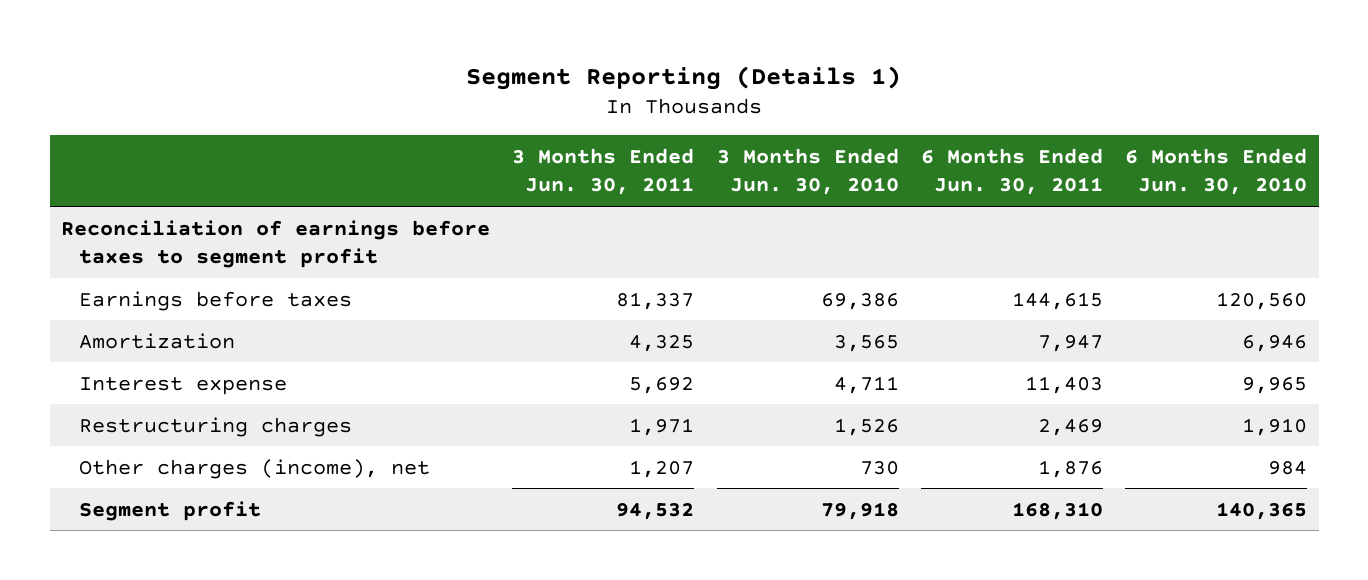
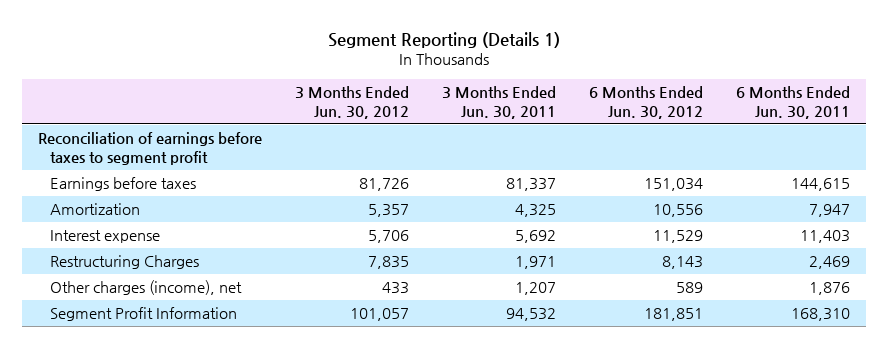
- | 3 Months Ended Jun. 30, 2011 | 3 Months Ended Jun. 30, 2010 | 6 Months Ended Jun. 30, 2011 | 6 Months Ended Jun. 30, 2010
+ | 3 Months Ended Jun. 30, 2012 | 3 Months Ended Jun. 30, 2011 | 6 Months Ended Jun. 30, 2012 | 6 Months Ended Jun. 30, 2011
- Restructuring charges | 1,971 | 1,526 | 2,469 | 1,910
+ Restructuring Charges | 7,835 | 1,971 | 8,143 | 2,469
- Segment profit | 94,532 | 79,918 | 168,310 | 140,365
+ Segment Profit Information | 101,057 | 94,532 | 181,851 | 168,310

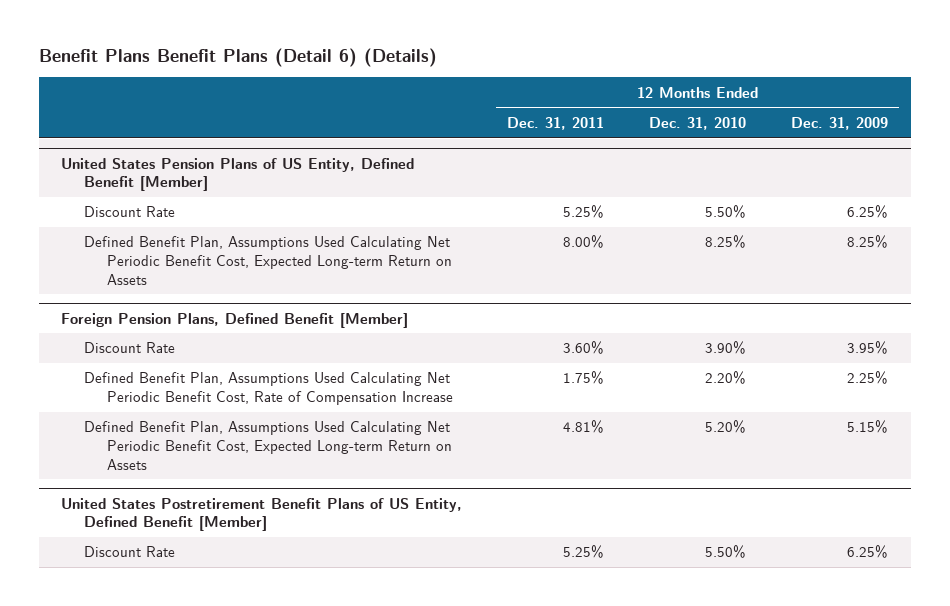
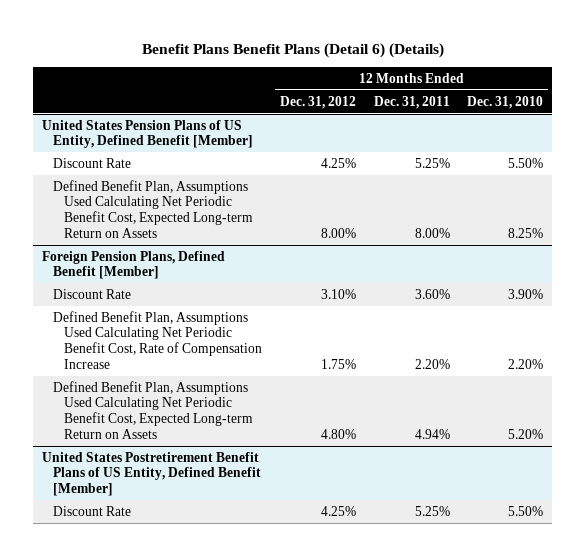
- | 12 Months Ended Dec. 31, 2011 | 12 Months Ended Dec. 31, 2010 | 12 Months Ended Dec. 31, 2009
+ | 12 Months Ended Dec. 31, 2012 | 12 Months Ended Dec. 31, 2011 | 12 Months Ended Dec. 31, 2010
@ Foreign Pension Plans, Defined Benefit [Member]
- Defined Benefit Plan, Assumptions Used Calculating Net Periodic Benefit Cost, Rate of Compensation Increase | 1.75% | 2.20% | 2.25%
- Defined Benefit Plan, Assumptions Used Calculating Net Periodic Benefit Cost, Expected Long-term Return on Assets | 4.81% | 5.20% | 5.15%
+ Defined Benefit Plan, Assumptions Used Calculating Net Periodic Benefit Cost, Rate of Compensation Increase | 1.75% | 2.20% | 2.20%
+ Defined Benefit Plan, Assumptions Used Calculating Net Periodic Benefit Cost, Expected Long-term Return on Assets | 4.80% | 4.94% | 5.20%

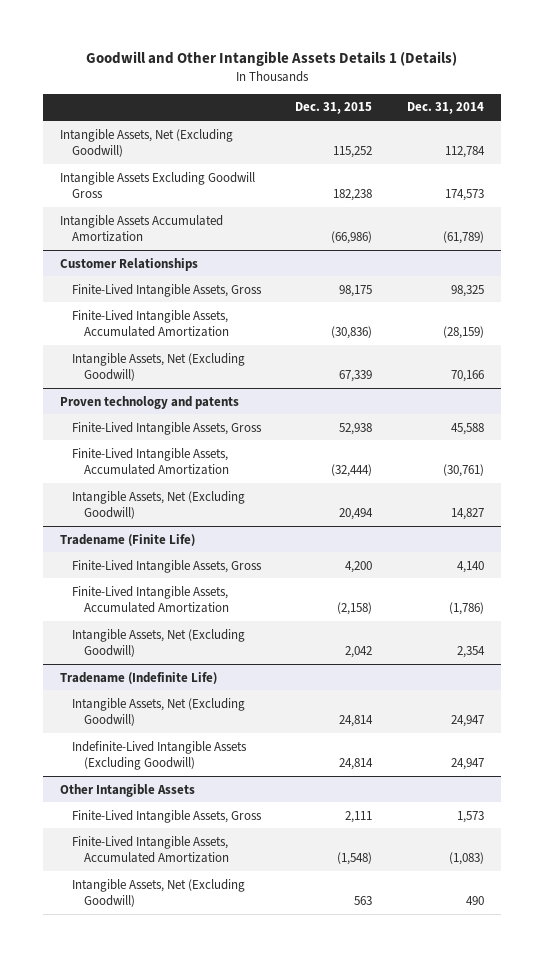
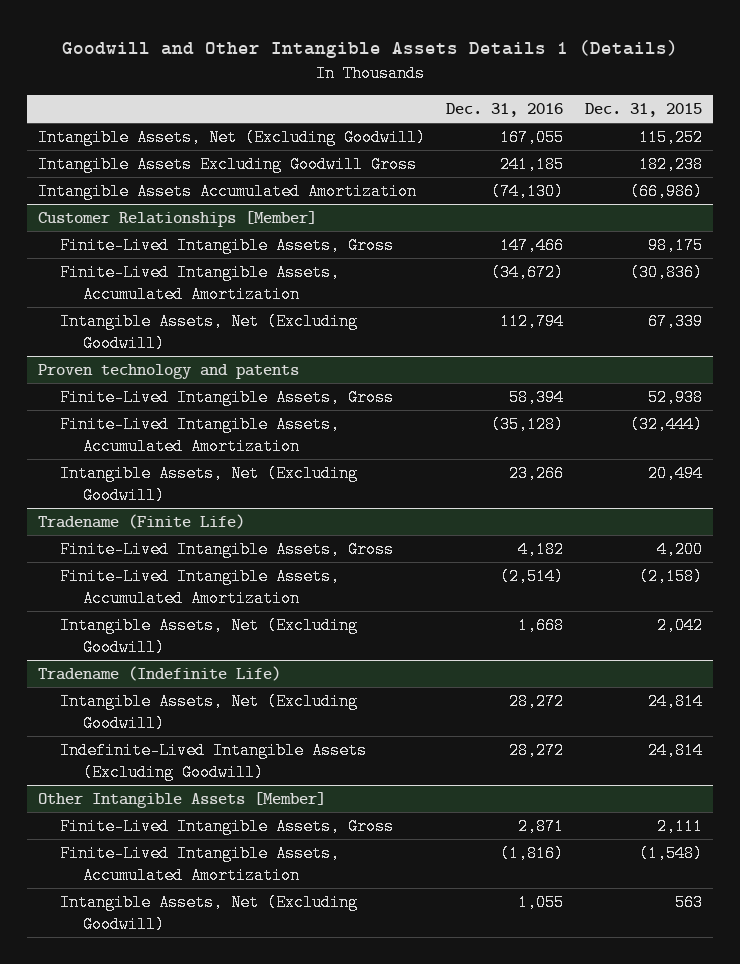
- | Dec. 31, 2015 | Dec. 31, 2014
+ | Dec. 31, 2016 | Dec. 31, 2015
- Customer Relationships
+ Customer Relationships [Member]
- Other Intangible Assets
+ Other Intangible Assets [Member]

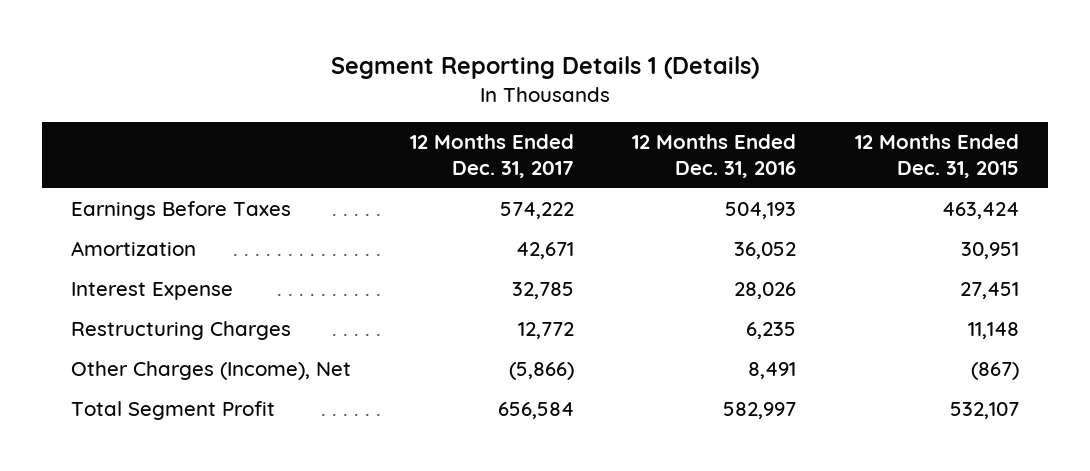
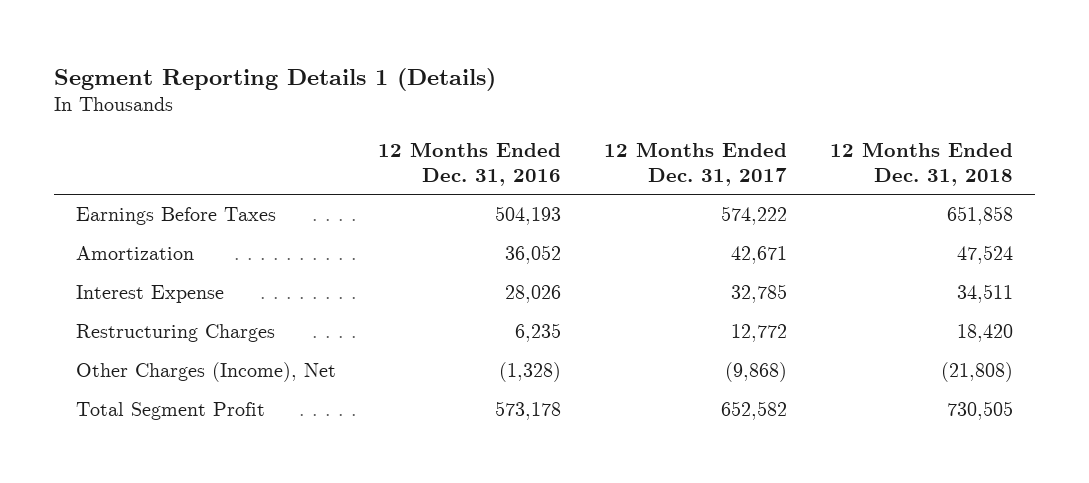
- | 12 Months Ended Dec. 31, 2017 | 12 Months Ended Dec. 31, 2016 | 12 Months Ended Dec. 31, 2015
+ | 12 Months Ended Dec. 31, 2016 | 12 Months Ended Dec. 31, 2017 | 12 Months Ended Dec. 31, 2018
- Other Charges (Income), Net | (5,866) | 8,491 | (867)
- Total Segment Profit | 656,584 | 582,997 | 532,107
+ Other Charges (Income), Net | (1,328) | (9,868) | (21,808)
+ Total Segment Profit | 573,178 | 652,582 | 730,505

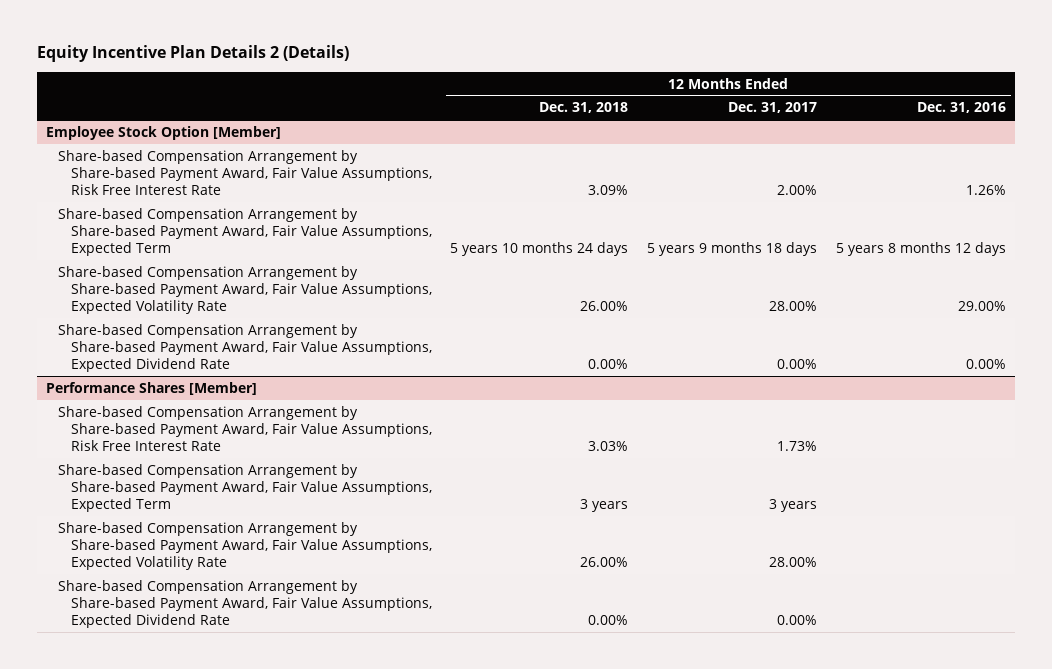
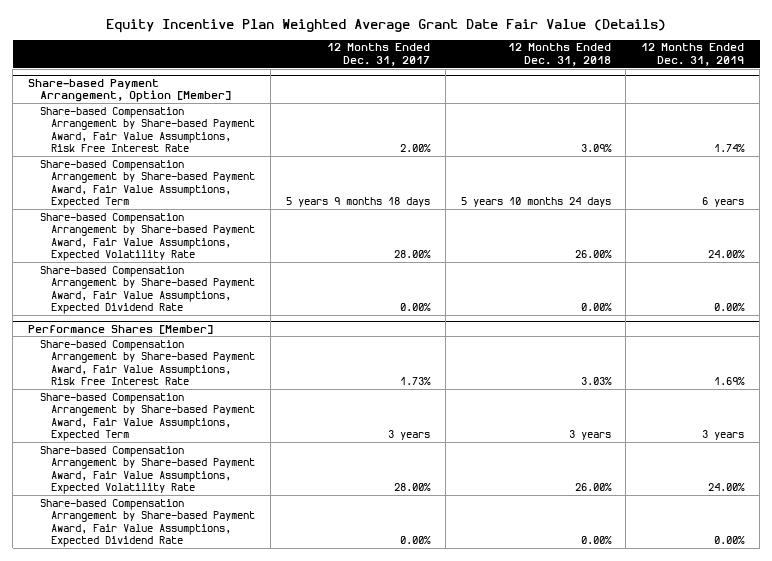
- Equity Incentive Plan Details 2 (Details)
+ Equity Incentive Plan Weighted Average Grant Date Fair Value (Details)
- | 12 Months Ended Dec. 31, 2018 | 12 Months Ended Dec. 31, 2017 | 12 Months Ended Dec. 31, 2016
+ | 12 Months Ended Dec. 31, 2017 | 12 Months Ended Dec. 31, 2018 | 12 Months Ended Dec. 31, 2019
- Employee Stock Option [Member]
+ Share-based Payment Arrangement, Option [Member]

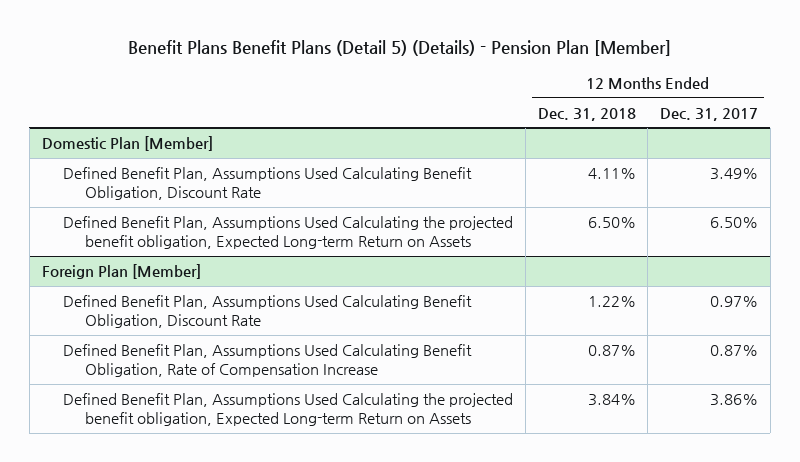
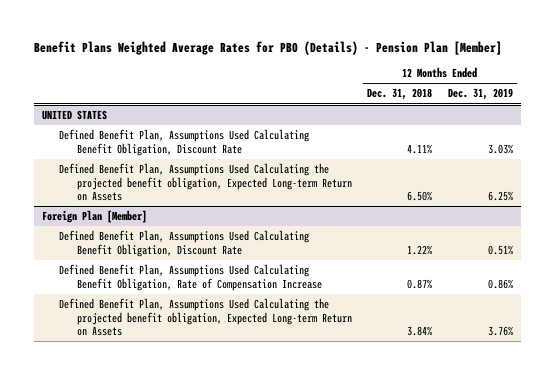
- Benefit Plans Benefit Plans (Detail 5) (Details) - Pension Plan [Member]
+ Benefit Plans Weighted Average Rates for PBO (Details) - Pension Plan [Member]
- | 12 Months Ended Dec. 31, 2018 | 12 Months Ended Dec. 31, 2017
+ | 12 Months Ended Dec. 31, 2018 | 12 Months Ended Dec. 31, 2019
- Domestic Plan [Member]
+ UNITED STATES

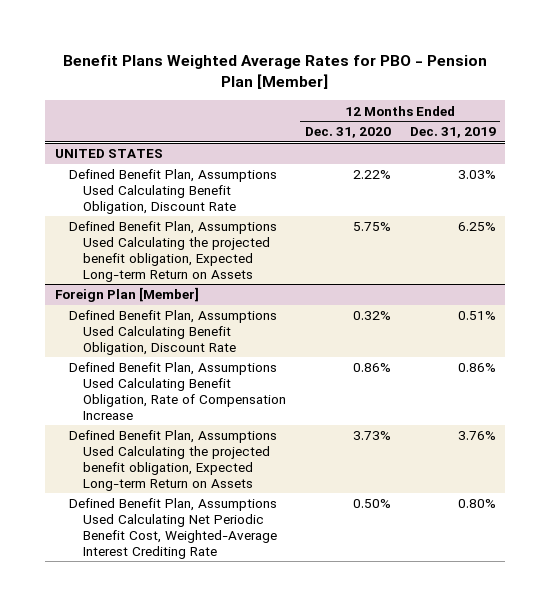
- Benefit Plans Weighted Average Rates for PBO (Details) - Pension Plan [Member]
+ Benefit Plans Weighted Average Rates for PBO - Pension Plan [Member]
- | 12 Months Ended Dec. 31, 2018 | 12 Months Ended Dec. 31, 2019
+ | 12 Months Ended Dec. 31, 2020 | 12 Months Ended Dec. 31, 2019
@ Foreign Plan [Member]
+ Defined Benefit Plan, Assumptions Used Calculating Net Periodic Benefit Cost, Weighted-Average Interest Crediting Rate | 0.50% | 0.80%

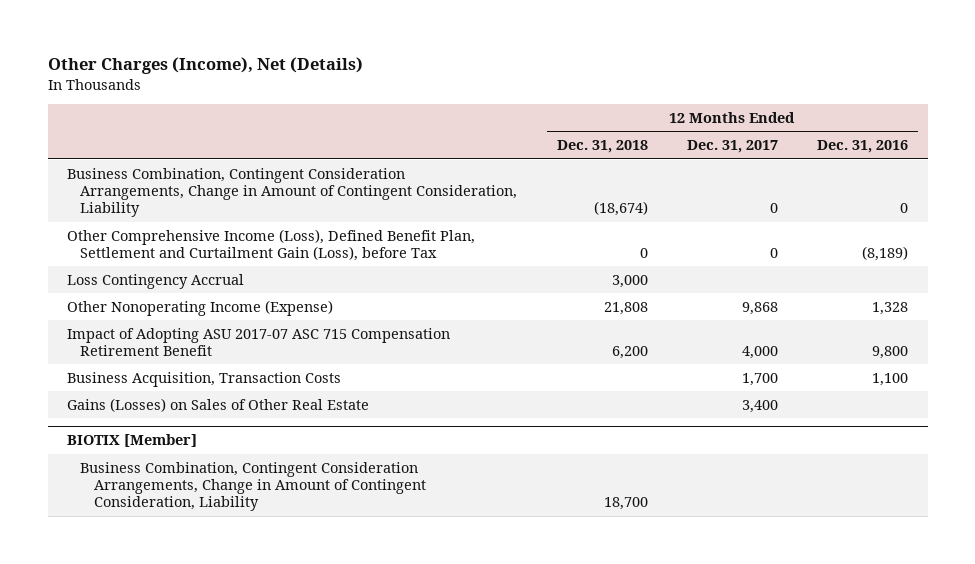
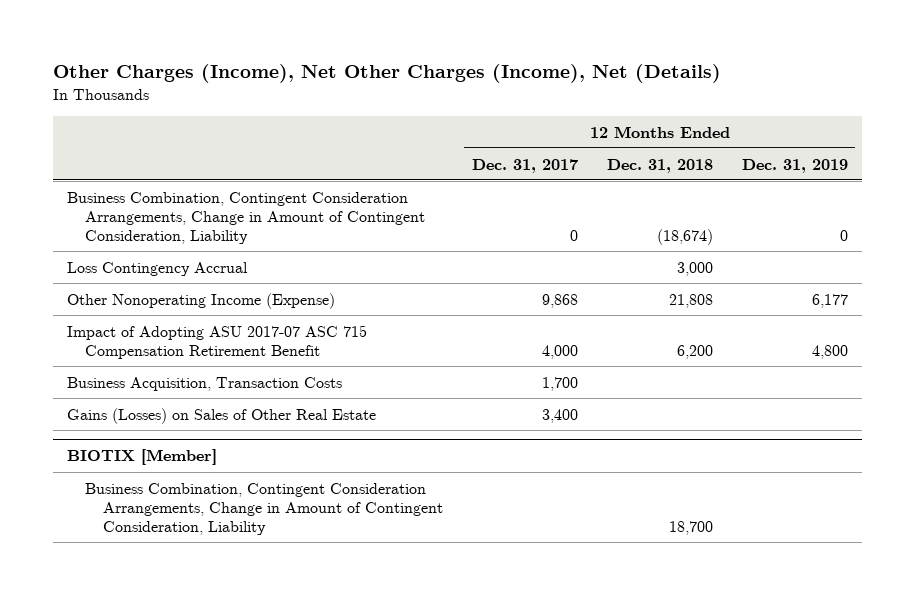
- Other Charges (Income), Net (Details)
+ Other Charges (Income), Net Other Charges (Income), Net (Details)
- | 12 Months Ended Dec. 31, 2018 | 12 Months Ended Dec. 31, 2017 | 12 Months Ended Dec. 31, 2016
+ | 12 Months Ended Dec. 31, 2017 | 12 Months Ended Dec. 31, 2018 | 12 Months Ended Dec. 31, 2019
- Other Comprehensive Income (Loss), Defined Benefit Plan, Settlement and Curtailment Gain (Loss), before Tax | 0 | 0 | (8,189)

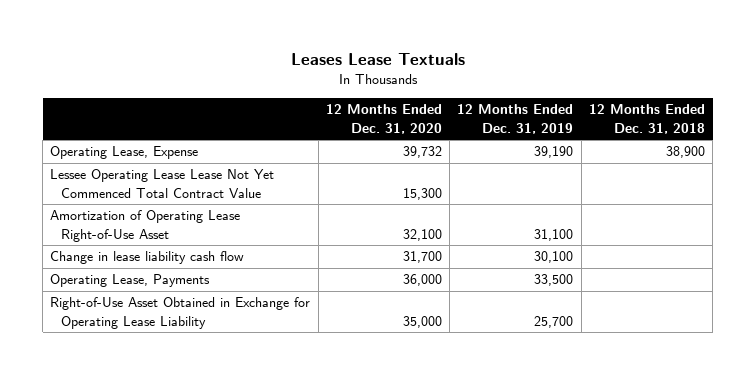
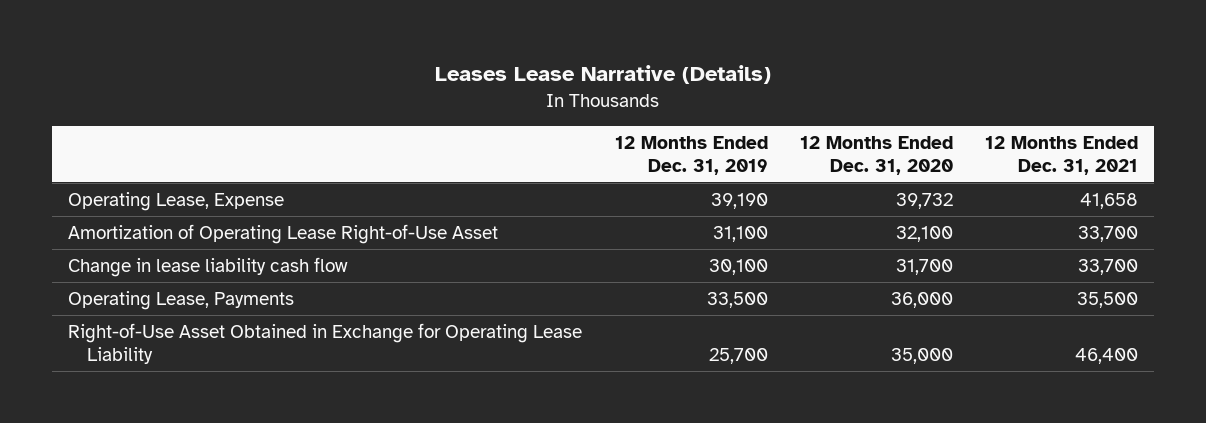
- Leases Lease Textuals
+ Leases Lease Narrative (Details)
- | 12 Months Ended Dec. 31, 2020 | 12 Months Ended Dec. 31, 2019 | 12 Months Ended Dec. 31, 2018
+ | 12 Months Ended Dec. 31, 2019 | 12 Months Ended Dec. 31, 2020 | 12 Months Ended Dec. 31, 2021
- Lessee Operating Lease Lease Not Yet Commenced Total Contract Value | 15,300 | |

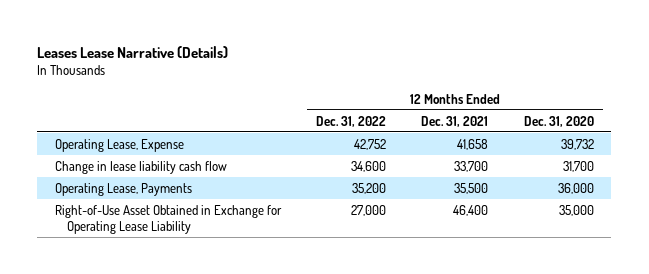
- | 12 Months Ended Dec. 31, 2019 | 12 Months Ended Dec. 31, 2020 | 12 Months Ended Dec. 31, 2021
+ | 12 Months Ended Dec. 31, 2022 | 12 Months Ended Dec. 31, 2021 | 12 Months Ended Dec. 31, 2020
- Amortization of Operating Lease Right-of-Use Asset | 31,100 | 32,100 | 33,700

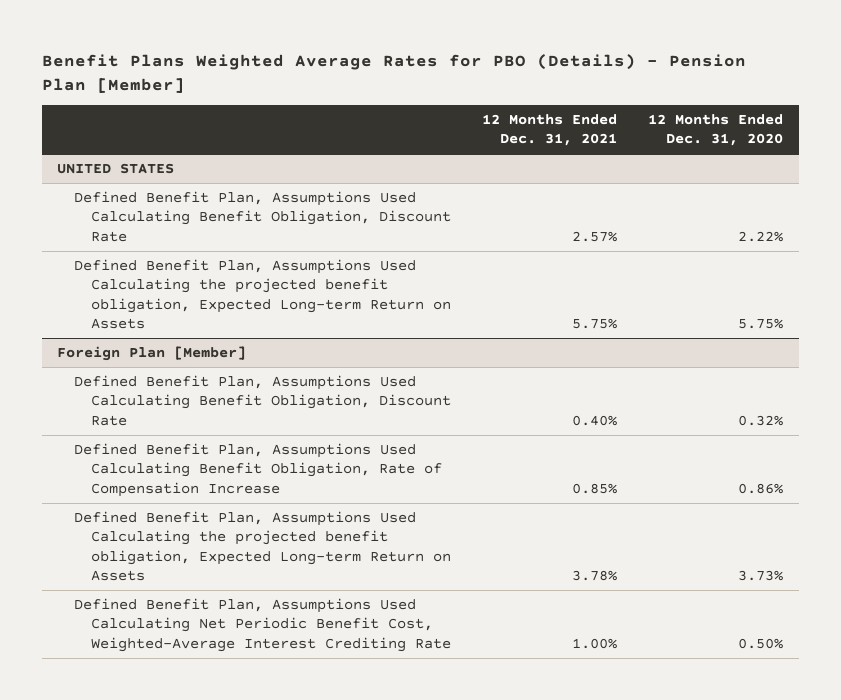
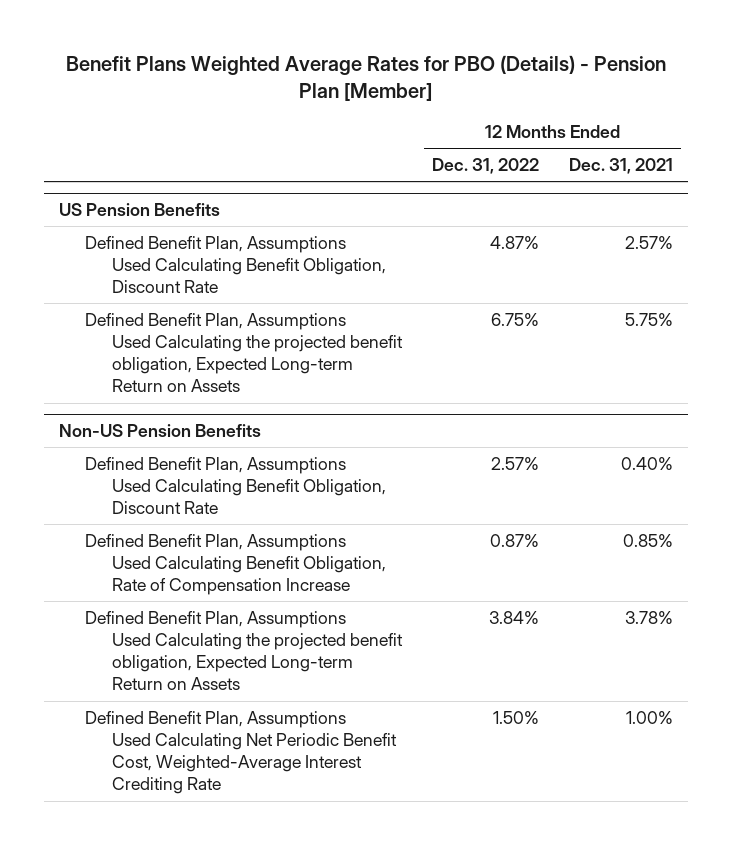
- | 12 Months Ended Dec. 31, 2021 | 12 Months Ended Dec. 31, 2020
+ | 12 Months Ended Dec. 31, 2022 | 12 Months Ended Dec. 31, 2021
- UNITED STATES
+ US Pension Benefits
- Foreign Plan [Member]
+ Non-US Pension Benefits

